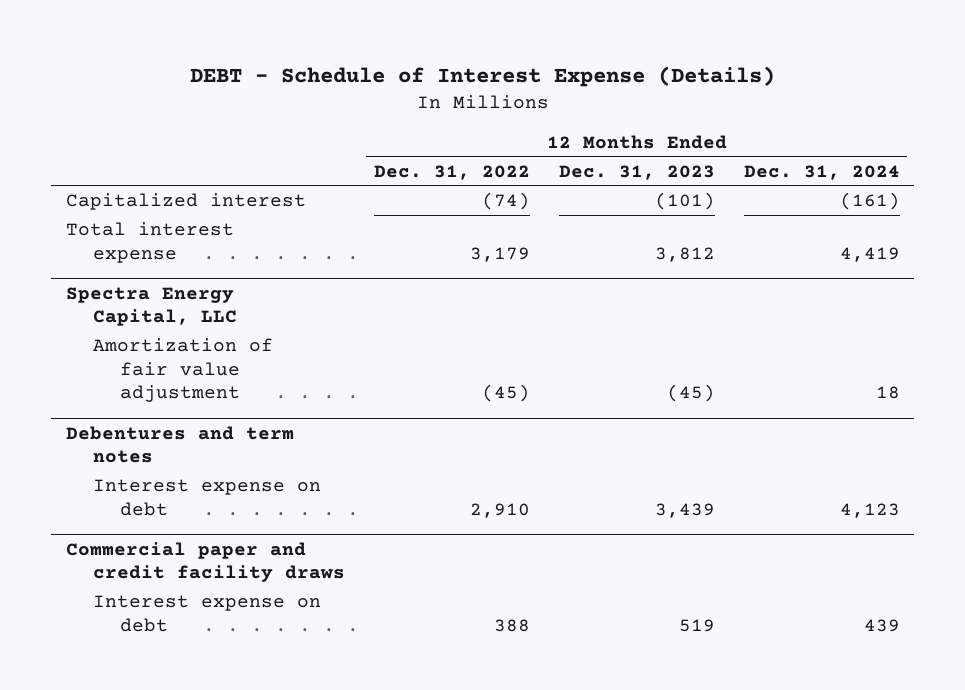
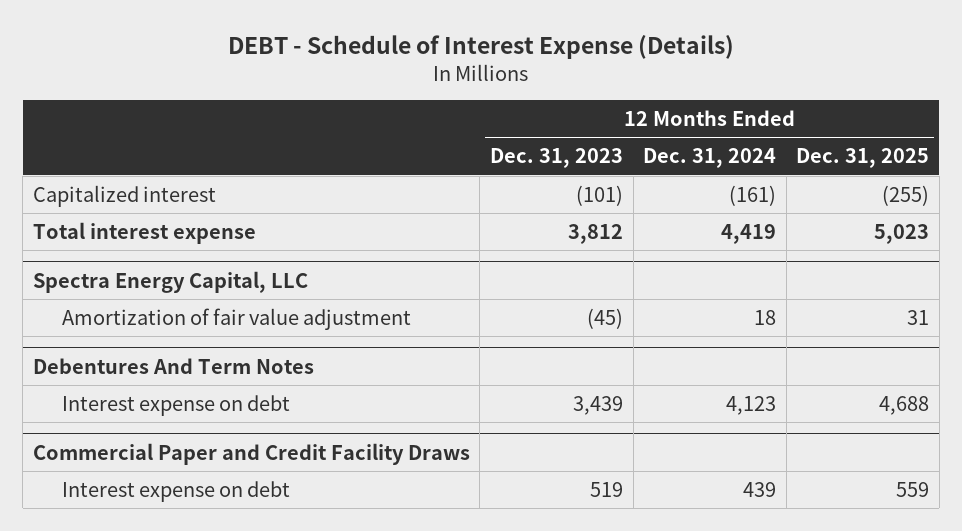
- | 12 Months Ended Dec. 31, 2022 | 12 Months Ended Dec. 31, 2023 | 12 Months Ended Dec. 31, 2024
+ | 12 Months Ended Dec. 31, 2023 | 12 Months Ended Dec. 31, 2024 | 12 Months Ended Dec. 31, 2025
- Debentures and term notes
+ Debentures And Term Notes
- Commercial paper and credit facility draws
+ Commercial Paper and Credit Facility Draws

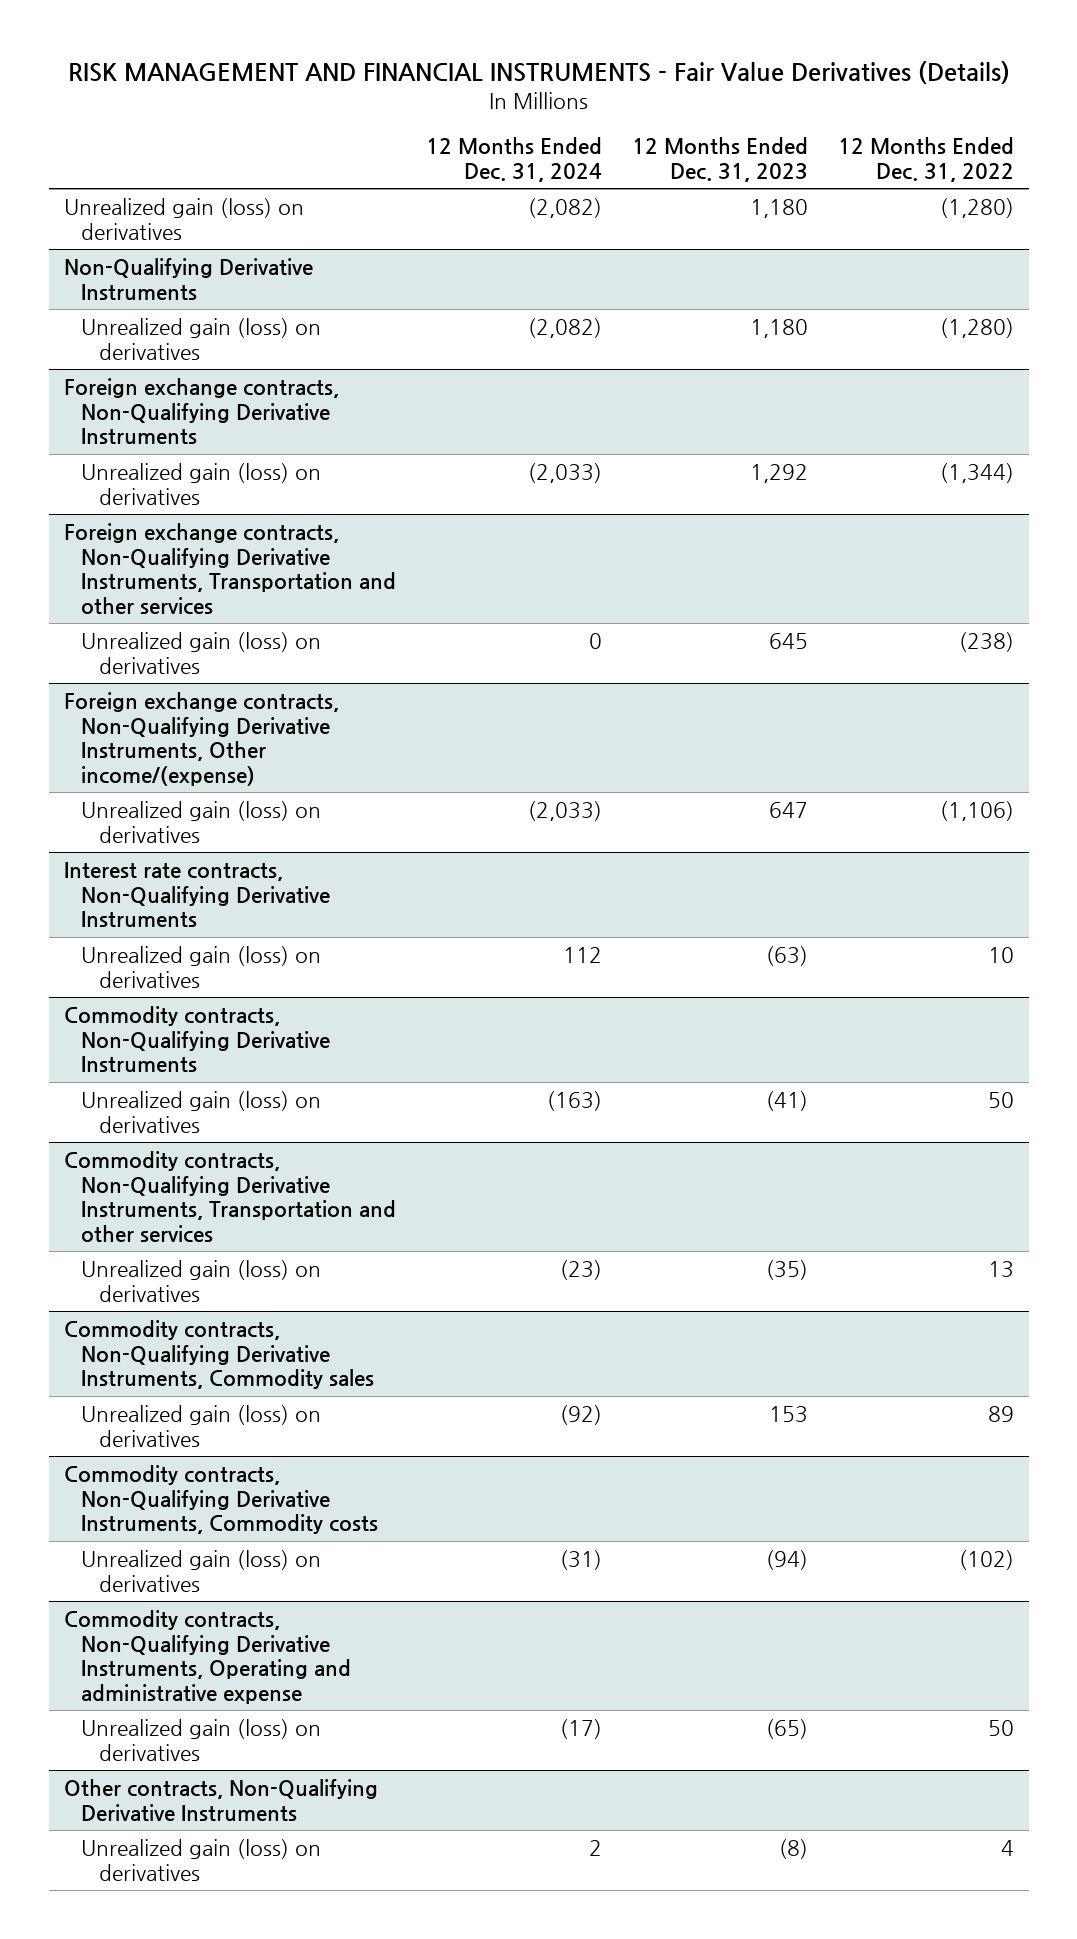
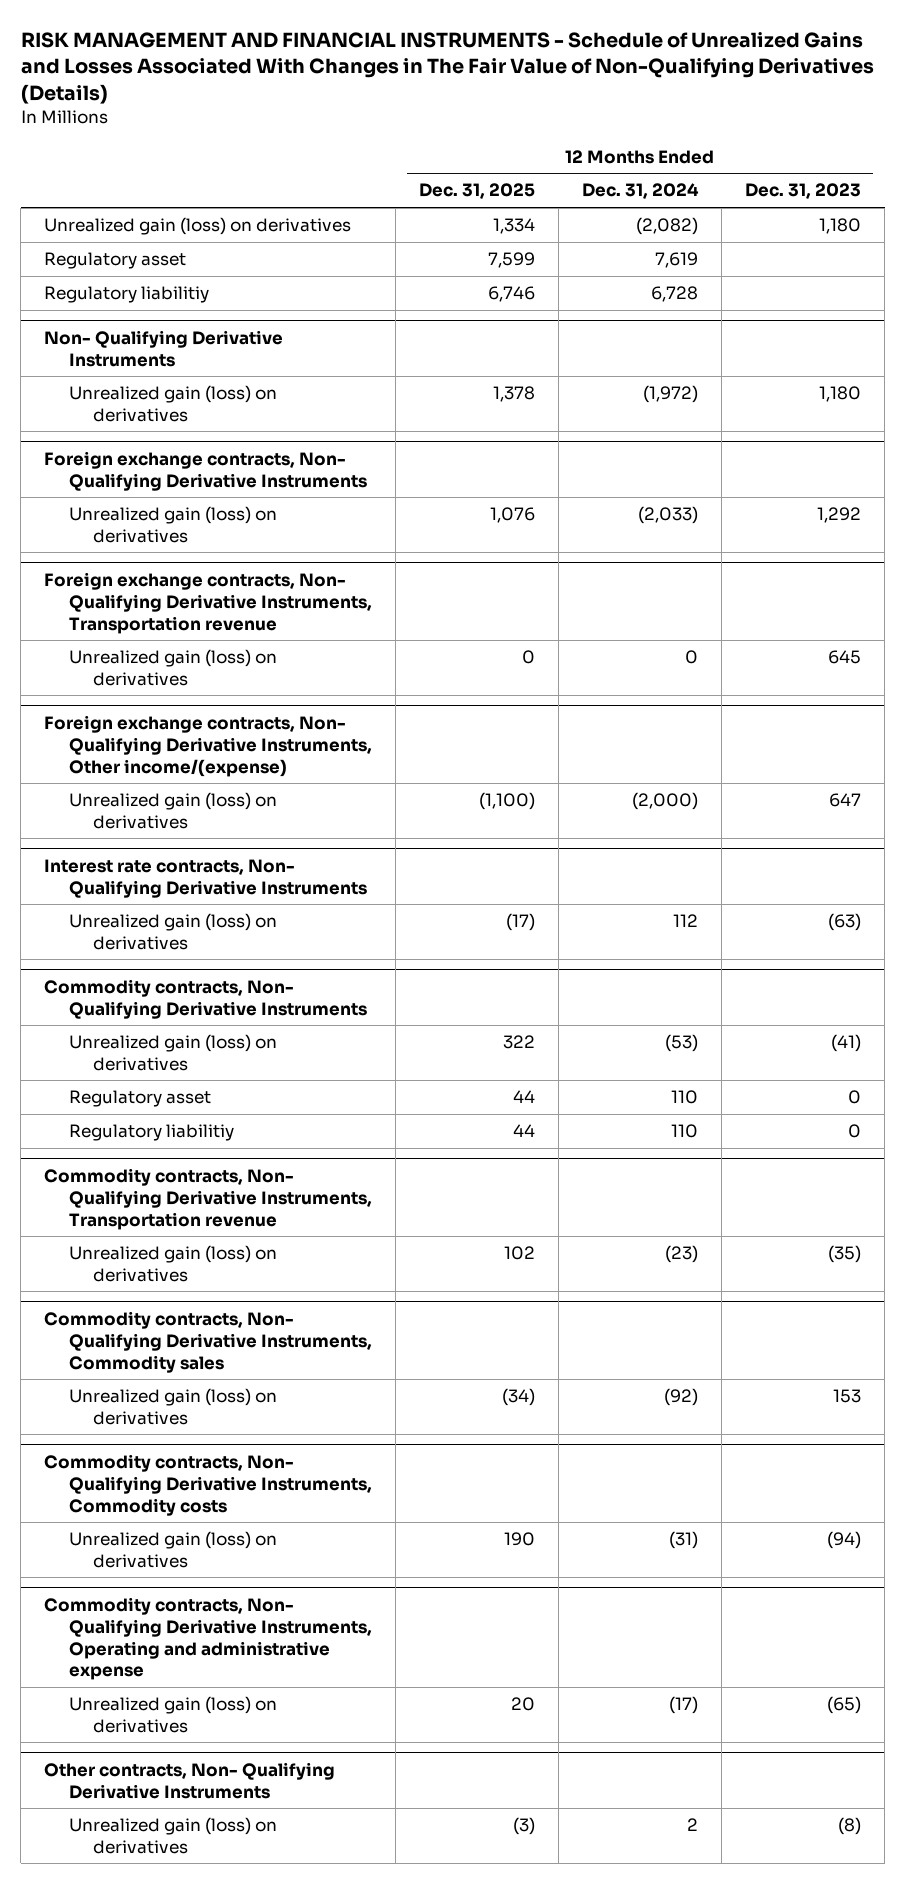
- RISK MANAGEMENT AND FINANCIAL INSTRUMENTS - Fair Value Derivatives (Details)
+ RISK MANAGEMENT AND FINANCIAL INSTRUMENTS - Schedule of Unrealized Gains and Losses Associated With Changes in The Fair Value of Non-Qualifying Derivatives (Details)
- | 12 Months Ended Dec. 31, 2024 | 12 Months Ended Dec. 31, 2023 | 12 Months Ended Dec. 31, 2022
+ | 12 Months Ended Dec. 31, 2025 | 12 Months Ended Dec. 31, 2024 | 12 Months Ended Dec. 31, 2023
- Non-Qualifying Derivative Instruments
- Unrealized gain (loss) on derivatives | (2,082) | 1,180 | (1,280)
- Foreign exchange contracts, Non-Qualifying Derivative Instruments
+ Regulatory asset | 7,599 | 7,619 |
+ Regulatory liabilitiy | 6,746 | 6,728 |
+ Non- Qualifying Derivative Instruments
+ Unrealized gain (loss) on derivatives | 1,378 | (1,972) | 1,180
+ Foreign exchange contracts, Non- Qualifying Derivative Instruments
- Foreign exchange contracts, Non-Qualifying Derivative Instruments, Transportation and other services
+ Foreign exchange contracts, Non- Qualifying Derivative Instruments, Transportation revenue
- Foreign exchange contracts, Non-Qualifying Derivative Instruments, Other income/(expense)
- Unrealized gain (loss) on derivatives | (2,033) | 647 | (1,106)
- Interest rate contracts, Non-Qualifying Derivative Instruments
+ Foreign exchange contracts, Non- Qualifying Derivative Instruments, Other income/(expense)
+ Unrealized gain (loss) on derivatives | (1,100) | (2,000) | 647
+ Interest rate contracts, Non- Qualifying Derivative Instruments
- Commodity contracts, Non-Qualifying Derivative Instruments
- Unrealized gain (loss) on derivatives | (163) | (41) | 50
- Commodity contracts, Non-Qualifying Derivative Instruments, Transportation and other services
+ Commodity contracts, Non- Qualifying Derivative Instruments
+ Unrealized gain (loss) on derivatives | 322 | (53) | (41)
+ Regulatory asset | 44 | 110 | 0
+ Regulatory liabilitiy | 44 | 110 | 0
+ Commodity contracts, Non- Qualifying Derivative Instruments, Transportation revenue
- Commodity contracts, Non-Qualifying Derivative Instruments, Commodity sales
+ Commodity contracts, Non- Qualifying Derivative Instruments, Commodity sales
- Commodity contracts, Non-Qualifying Derivative Instruments, Commodity costs
+ Commodity contracts, Non- Qualifying Derivative Instruments, Commodity costs
- Commodity contracts, Non-Qualifying Derivative Instruments, Operating and administrative expense
+ Commodity contracts, Non- Qualifying Derivative Instruments, Operating and administrative expense
- Other contracts, Non-Qualifying Derivative Instruments
+ Other contracts, Non- Qualifying Derivative Instruments

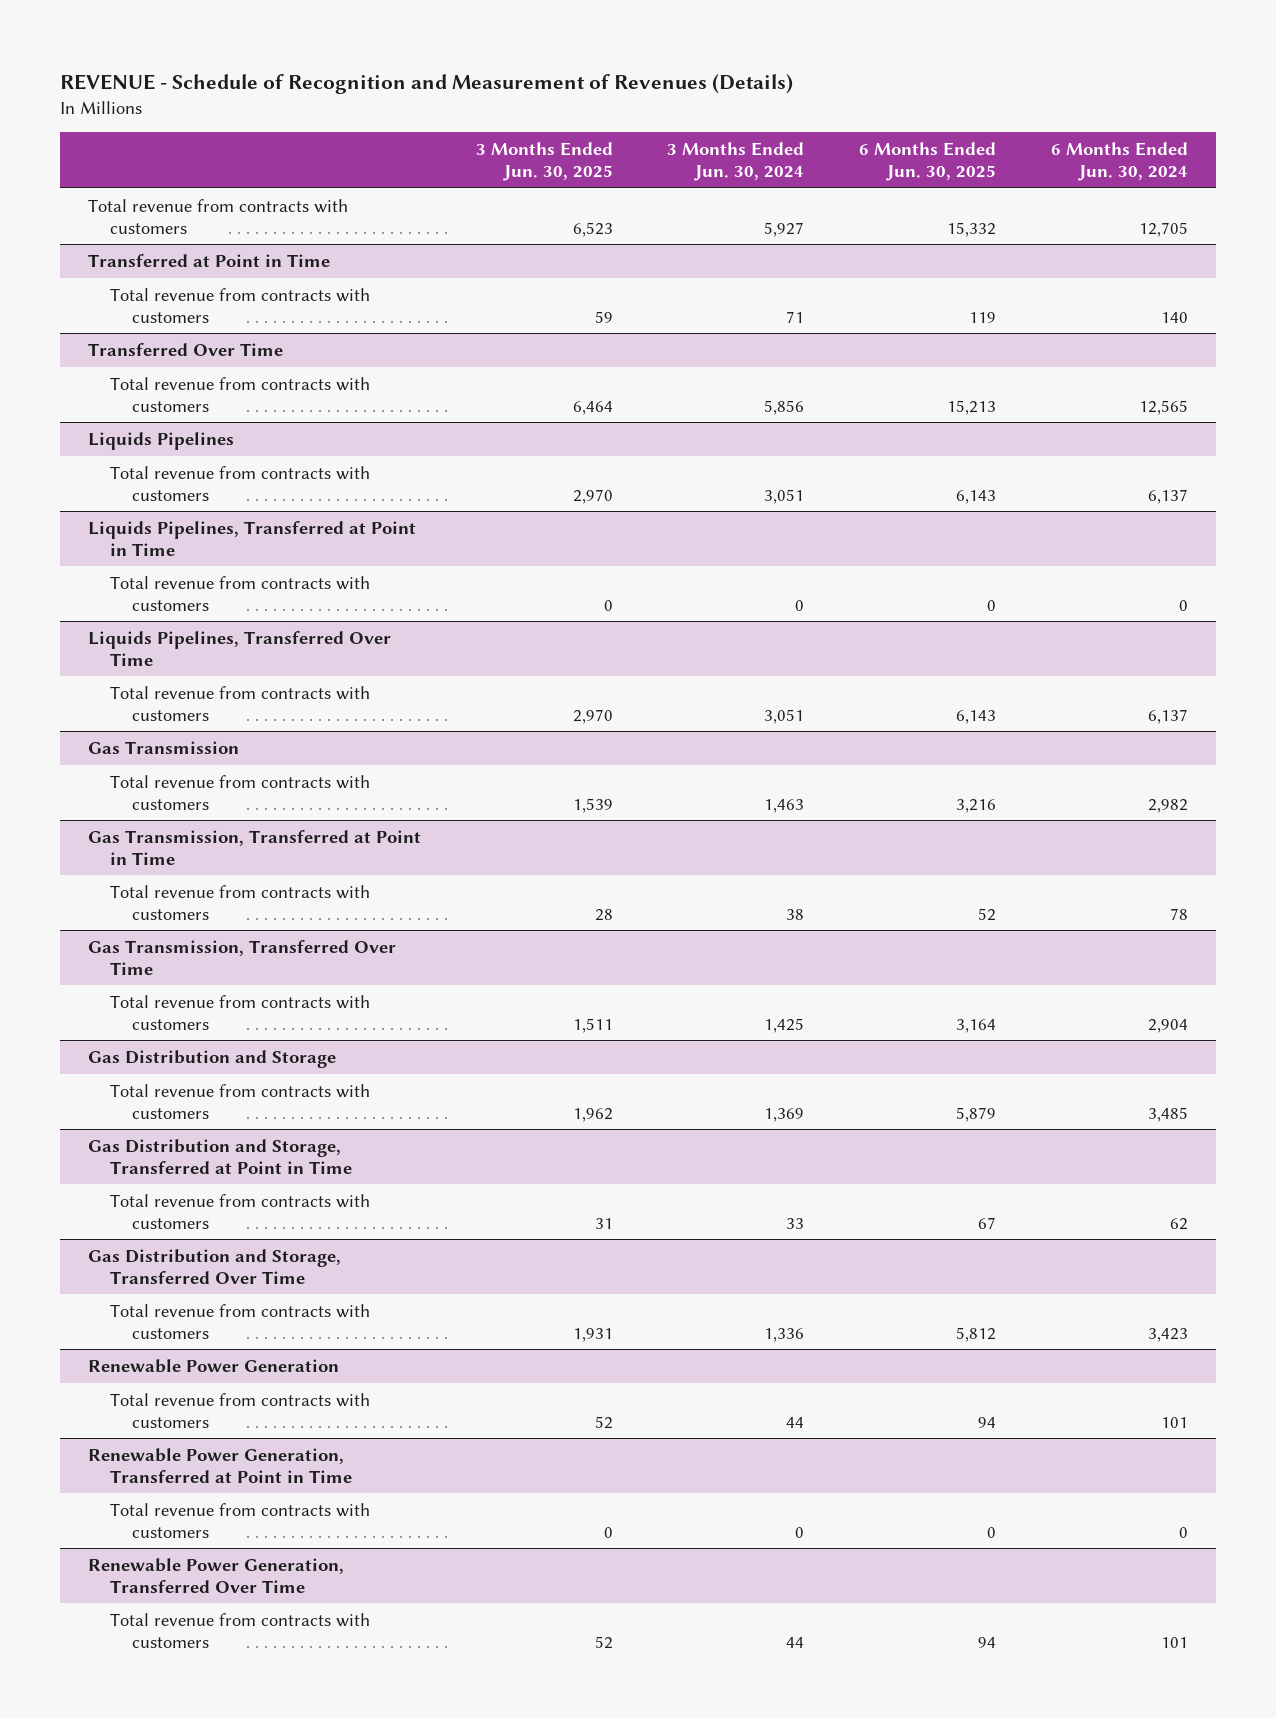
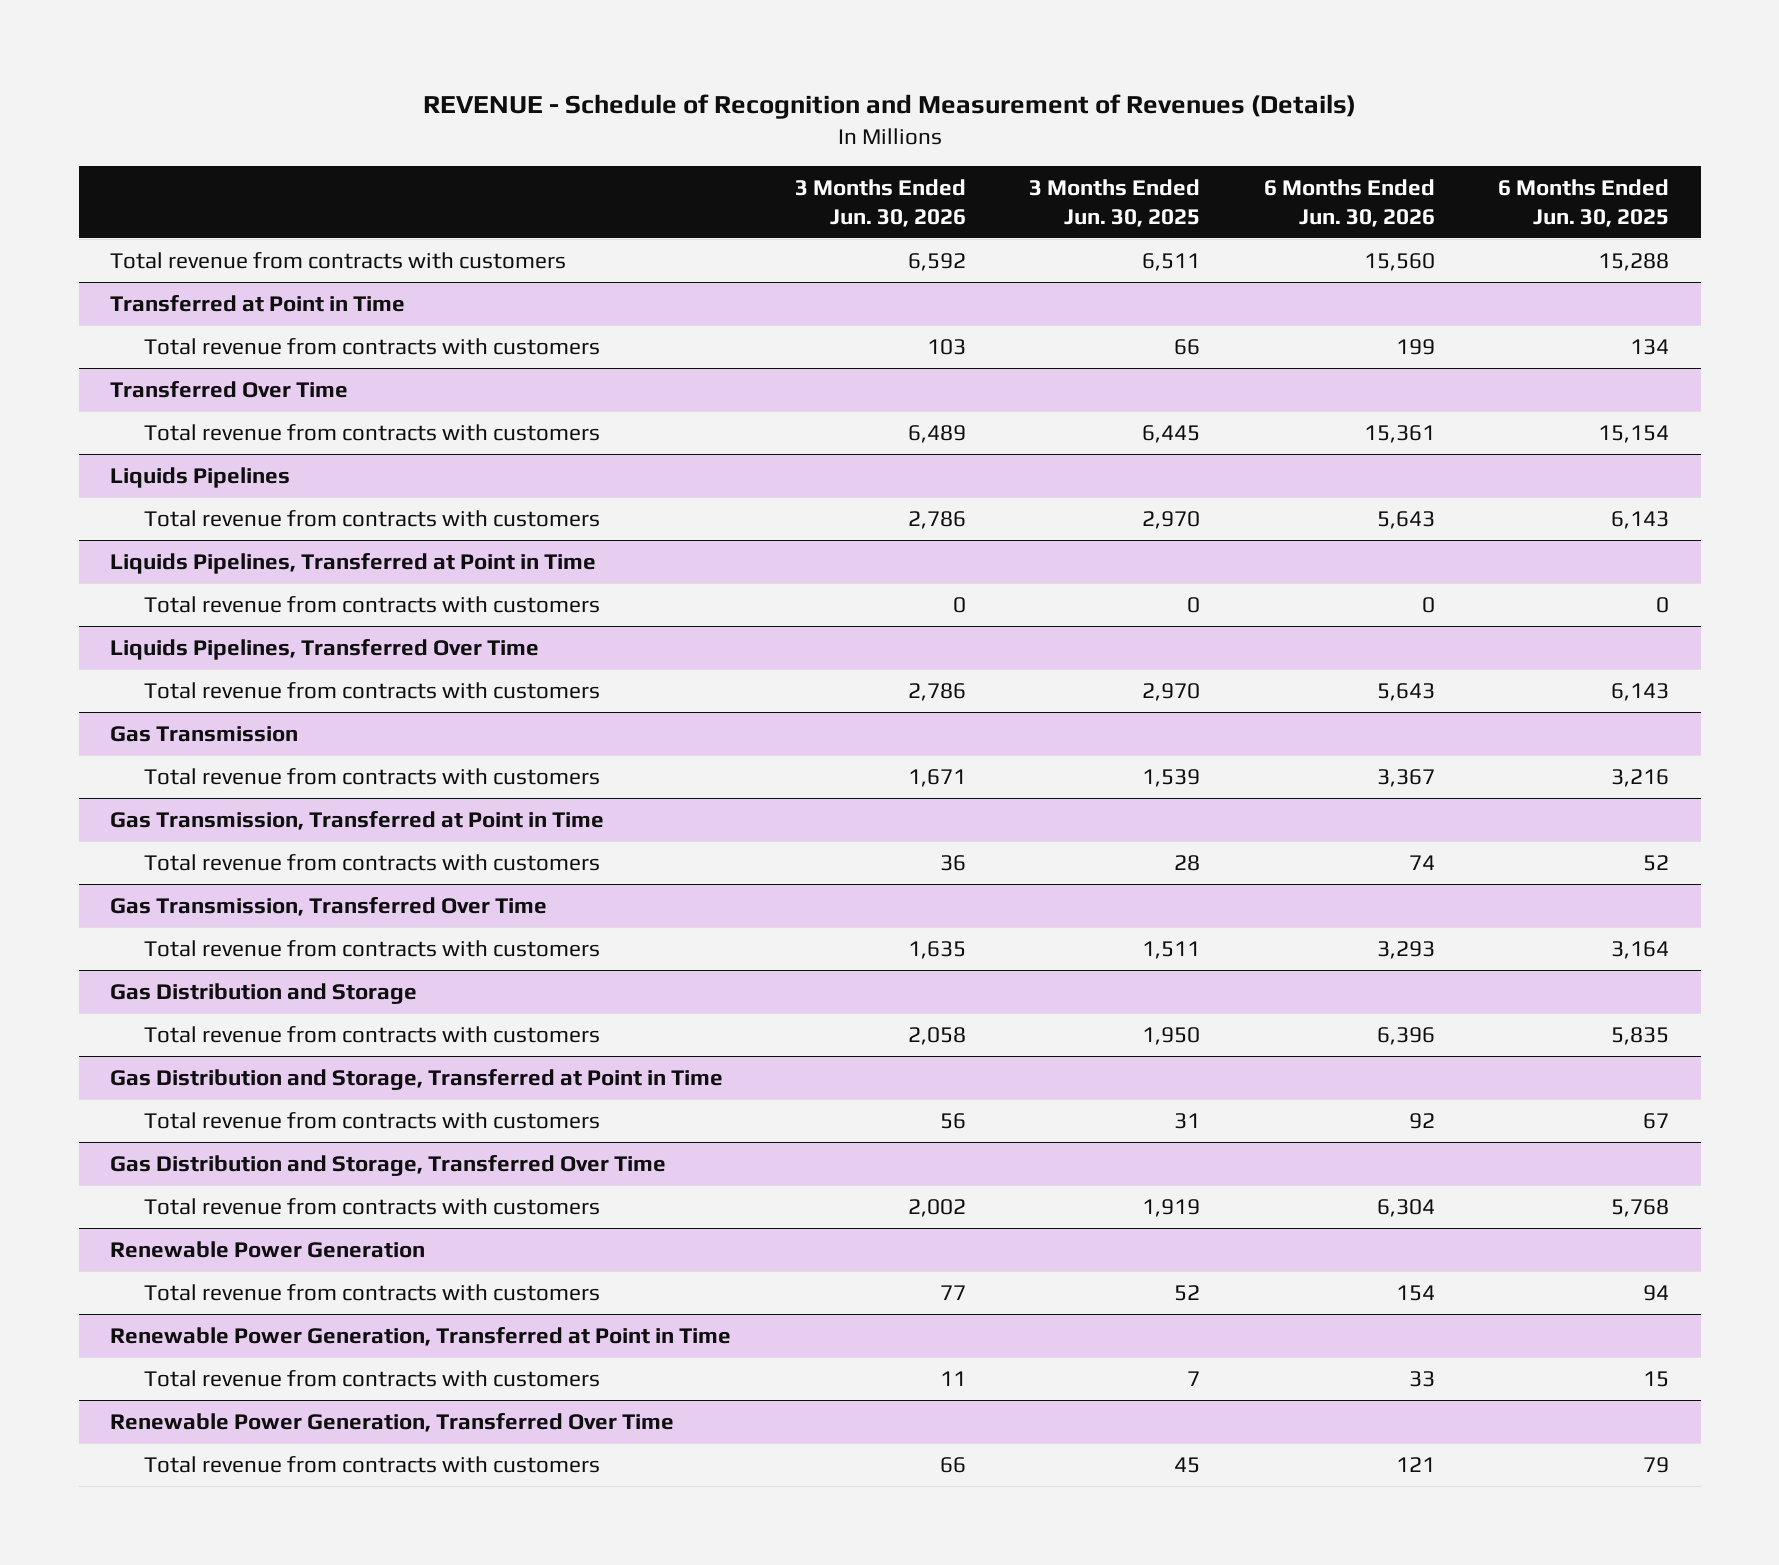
- | 3 Months Ended Jun. 30, 2025 | 3 Months Ended Jun. 30, 2024 | 6 Months Ended Jun. 30, 2025 | 6 Months Ended Jun. 30, 2024
+ | 3 Months Ended Jun. 30, 2026 | 3 Months Ended Jun. 30, 2025 | 6 Months Ended Jun. 30, 2026 | 6 Months Ended Jun. 30, 2025
- Total revenue from contracts with customers | 6,523 | 5,927 | 15,332 | 12,705
+ Total revenue from contracts with customers | 6,592 | 6,511 | 15,560 | 15,288
@ Transferred at Point in Time
- Total revenue from contracts with customers | 59 | 71 | 119 | 140
+ Total revenue from contracts with customers | 103 | 66 | 199 | 134
@ Transferred Over Time
- Total revenue from contracts with customers | 6,464 | 5,856 | 15,213 | 12,565
+ Total revenue from contracts with customers | 6,489 | 6,445 | 15,361 | 15,154
@ Gas Distribution and Storage
- Total revenue from contracts with customers | 1,962 | 1,369 | 5,879 | 3,485
+ Total revenue from contracts with customers | 2,058 | 1,950 | 6,396 | 5,835
@ Gas Distribution and Storage, Transferred Over Time
- Total revenue from contracts with customers | 1,931 | 1,336 | 5,812 | 3,423
+ Total revenue from contracts with customers | 2,002 | 1,919 | 6,304 | 5,768
@ Renewable Power Generation, Transferred at Point in Time
- Total revenue from contracts with customers | 0 | 0 | 0 | 0
+ Total revenue from contracts with customers | 11 | 7 | 33 | 15
@ Renewable Power Generation, Transferred Over Time
- Total revenue from contracts with customers | 52 | 44 | 94 | 101
+ Total revenue from contracts with customers | 66 | 45 | 121 | 79

